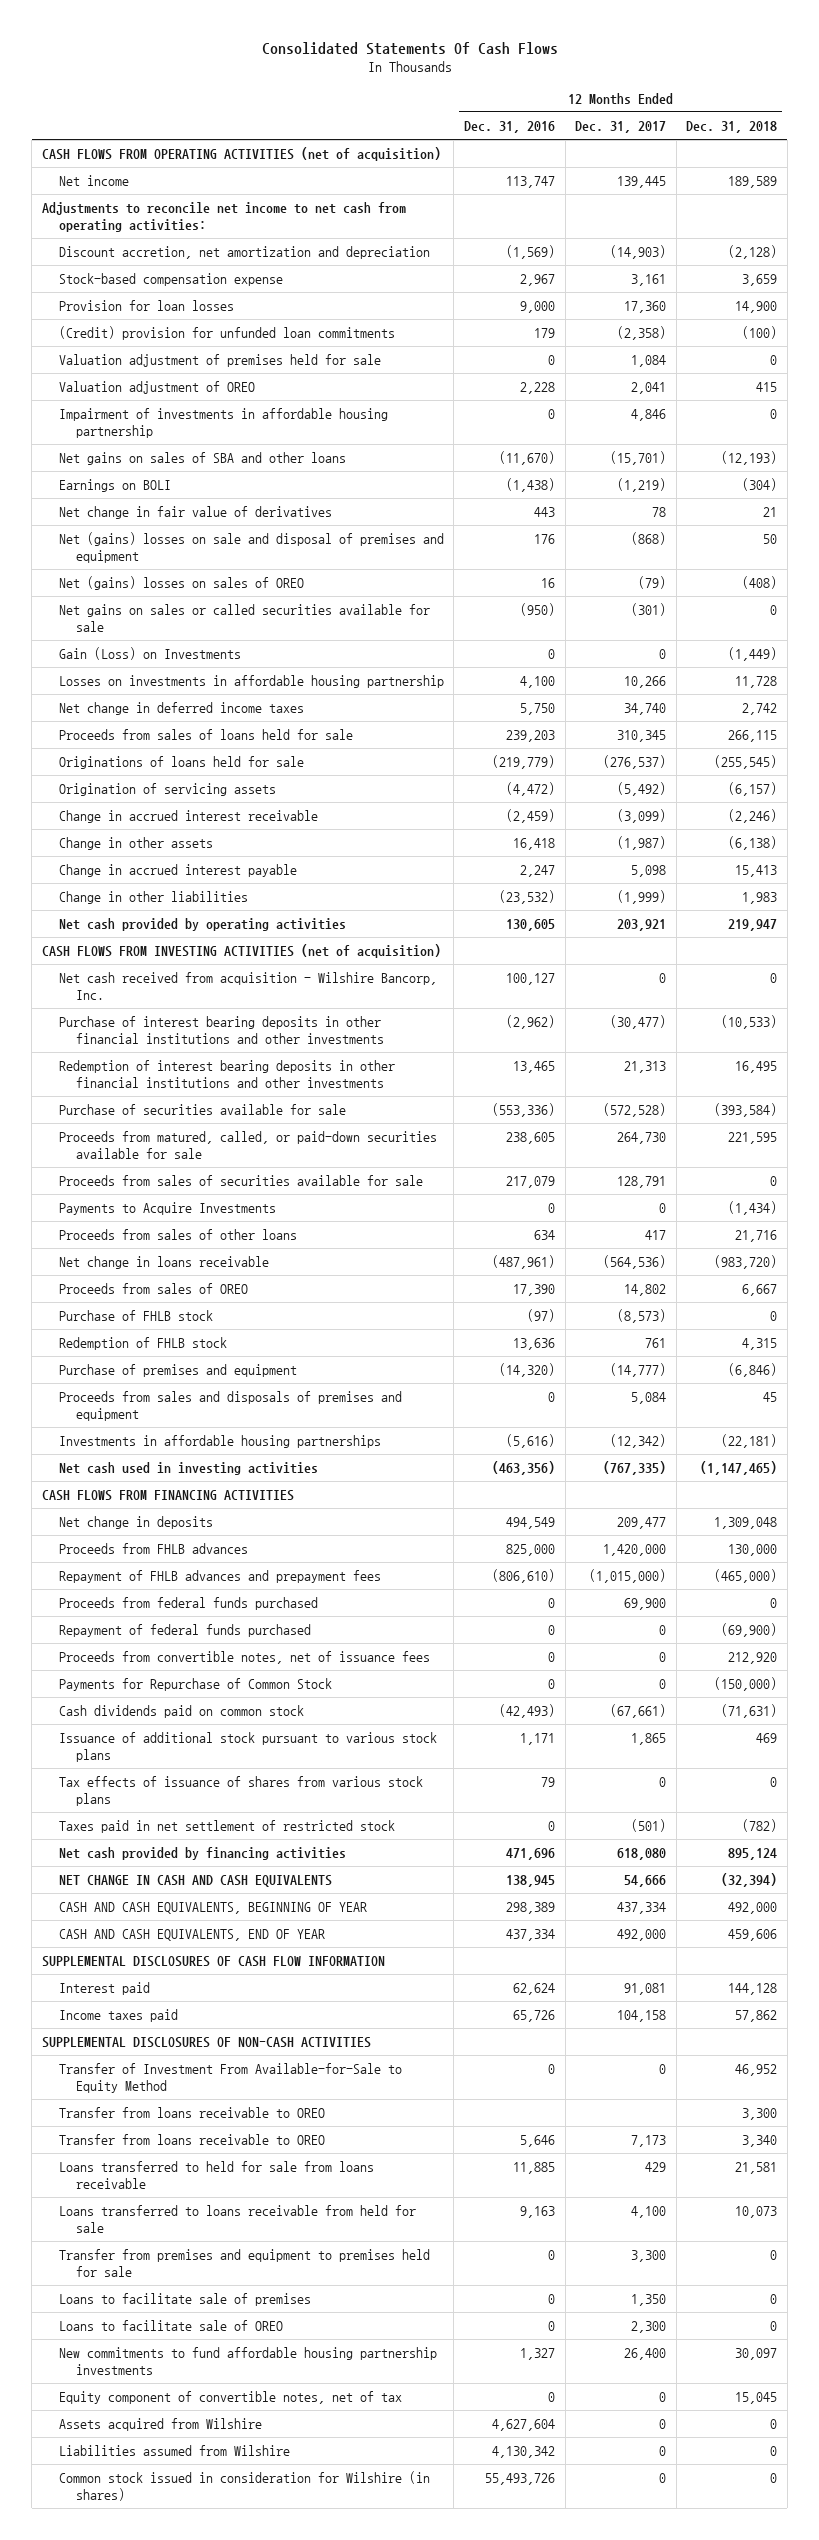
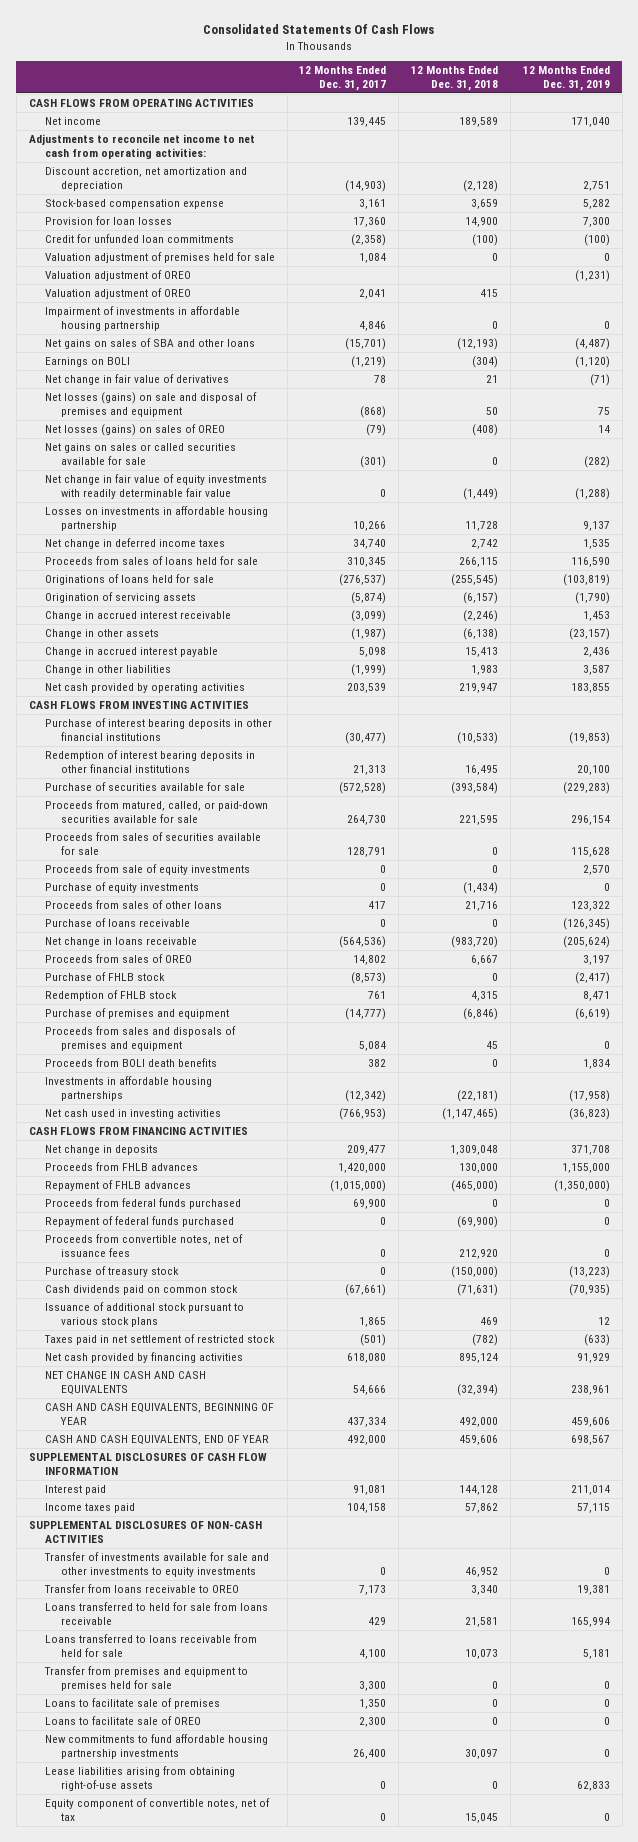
- | 12 Months Ended Dec. 31, 2016 | 12 Months Ended Dec. 31, 2017 | 12 Months Ended Dec. 31, 2018
+ | 12 Months Ended Dec. 31, 2017 | 12 Months Ended Dec. 31, 2018 | 12 Months Ended Dec. 31, 2019
- CASH FLOWS FROM OPERATING ACTIVITIES (net of acquisition)
+ CASH FLOWS FROM OPERATING ACTIVITIES
- (Credit) provision for unfunded loan commitments | 179 | (2,358) | (100)
+ Credit for unfunded loan commitments | (2,358) | (100) | (100)
+ Valuation adjustment of OREO | | | (1,231)
- Net (gains) losses on sale and disposal of premises and equipment | 176 | (868) | 50
- Net (gains) losses on sales of OREO | 16 | (79) | (408)
+ Net losses (gains) on sale and disposal of premises and equipment | (868) | 50 | 75
+ Net losses (gains) on sales of OREO | (79) | (408) | 14
- Gain (Loss) on Investments | 0 | 0 | (1,449)
+ Net change in fair value of equity investments with readily determinable fair value | 0 | (1,449) | (1,288)
- Origination of servicing assets | (4,472) | (5,492) | (6,157)
+ Origination of servicing assets | (5,874) | (6,157) | (1,790)
- Net cash provided by operating activities | 130,605 | 203,921 | 219,947
- CASH FLOWS FROM INVESTING ACTIVITIES (net of acquisition)
- Net cash received from acquisition - Wilshire Bancorp, Inc. | 100,127 | 0 | 0
- Purchase of interest bearing deposits in other financial institutions and other investments | (2,962) | (30,477) | (10,533)
- Redemption of interest bearing deposits in other financial institutions and other investments | 13,465 | 21,313 | 16,495
+ Net cash provided by operating activities | 203,539 | 219,947 | 183,855
+ CASH FLOWS FROM INVESTING ACTIVITIES
+ Purchase of interest bearing deposits in other financial institutions | (30,477) | (10,533) | (19,853)
+ Redemption of interest bearing deposits in other financial institutions | 21,313 | 16,495 | 20,100
- Payments to Acquire Investments | 0 | 0 | (1,434)
+ Proceeds from sale of equity investments | 0 | 0 | 2,570
+ Purchase of equity investments | 0 | (1,434) | 0
+ Purchase of loans receivable | 0 | 0 | (126,345)
+ Proceeds from BOLI death benefits | 382 | 0 | 1,834
- Net cash used in investing activities | (463,356) | (767,335) | (1,147,465)
+ Net cash used in investing activities | (766,953) | (1,147,465) | (36,823)
- Repayment of FHLB advances and prepayment fees | (806,610) | (1,015,000) | (465,000)
+ Repayment of FHLB advances | (1,015,000) | (465,000) | (1,350,000)
- Payments for Repurchase of Common Stock | 0 | 0 | (150,000)
+ Purchase of treasury stock | 0 | (150,000) | (13,223)
- Tax effects of issuance of shares from various stock plans | 79 | 0 | 0
- Transfer of Investment From Available-for-Sale to Equity Method | 0 | 0 | 46,952
- Transfer from loans receivable to OREO | | | 3,300
+ Transfer of investments available for sale and other investments to equity investments | 0 | 46,952 | 0
+ Lease liabilities arising from obtaining right-of-use assets | 0 | 0 | 62,833
- Assets acquired from Wilshire | 4,627,604 | 0 | 0
- Liabilities assumed from Wilshire | 4,130,342 | 0 | 0
- Common stock issued in consideration for Wilshire (in shares) | 55,493,726 | 0 | 0

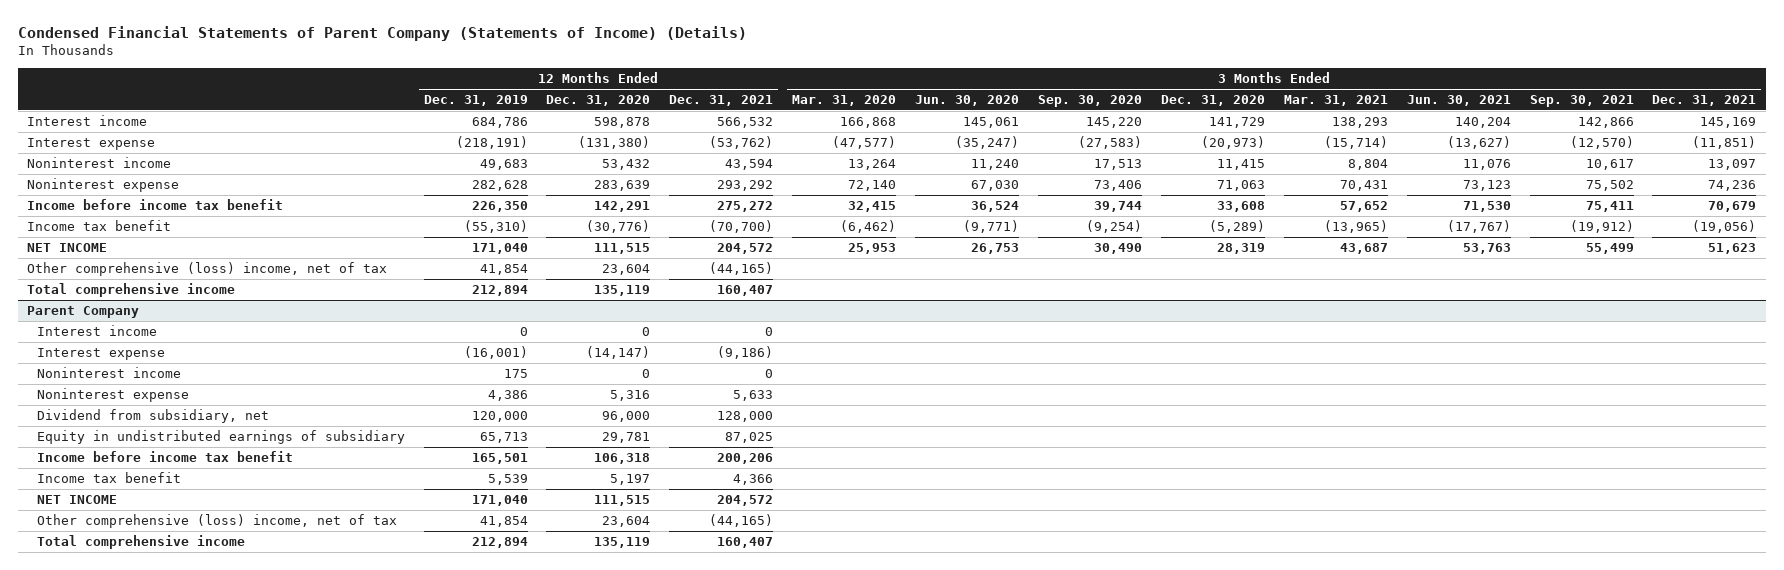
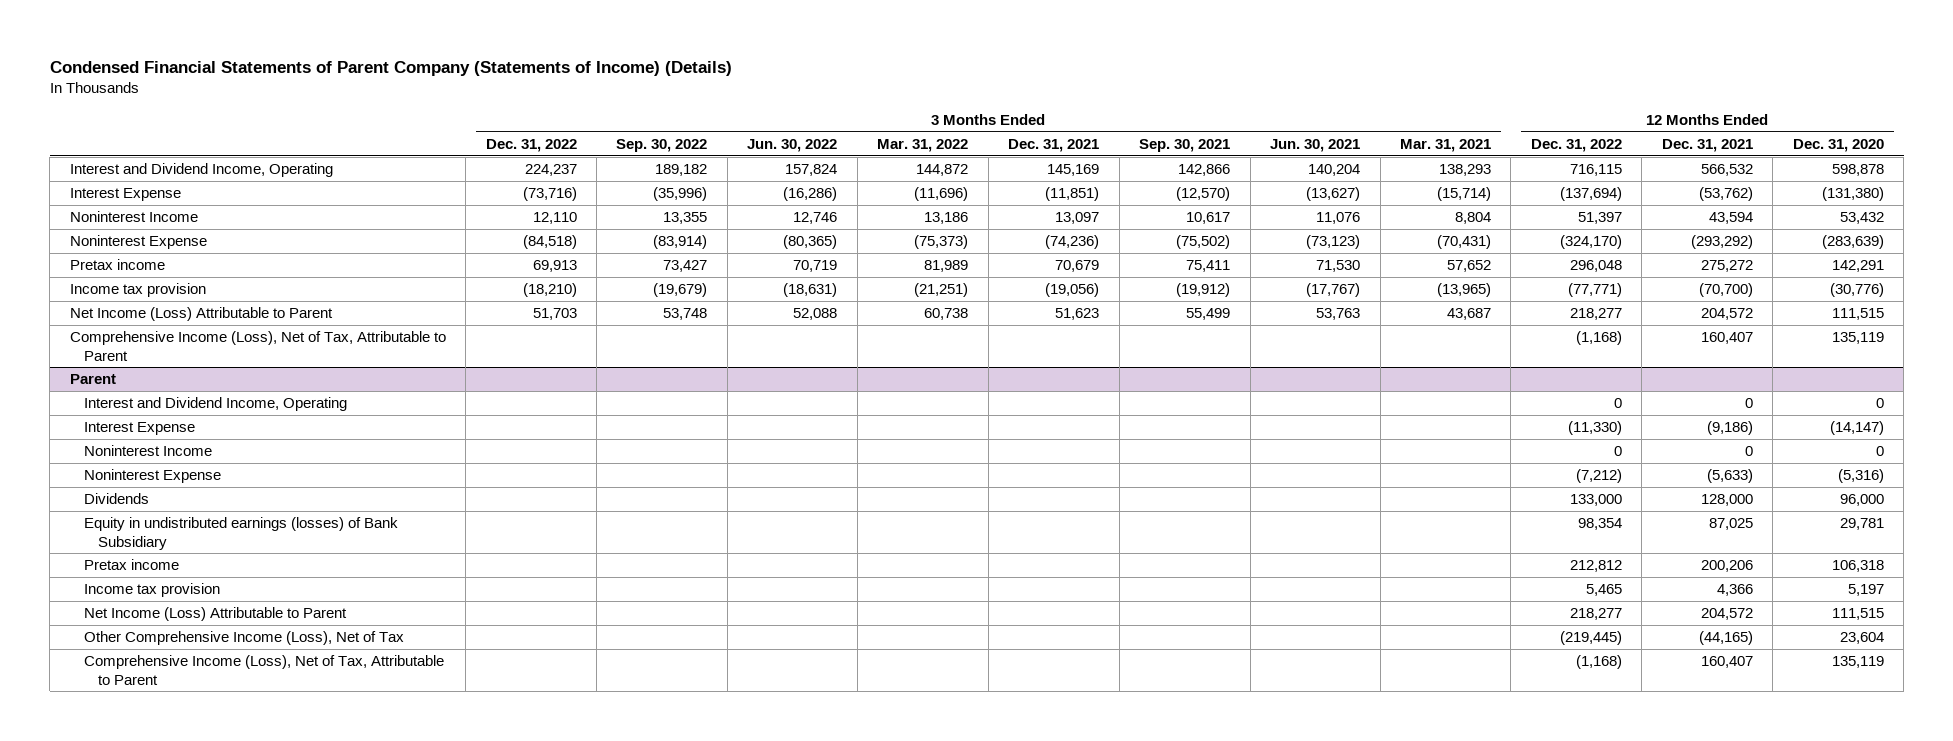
- | 12 Months Ended Dec. 31, 2019 | 12 Months Ended Dec. 31, 2020 | 12 Months Ended Dec. 31, 2021 | 3 Months Ended Mar. 31, 2020 | 3 Months Ended Jun. 30, 2020 | 3 Months Ended Sep. 30, 2020 | 3 Months Ended Dec. 31, 2020 | 3 Months Ended Mar. 31, 2021 | 3 Months Ended Jun. 30, 2021 | 3 Months Ended Sep. 30, 2021 | 3 Months Ended Dec. 31, 2021
+ | 3 Months Ended Dec. 31, 2022 | 3 Months Ended Sep. 30, 2022 | 3 Months Ended Jun. 30, 2022 | 3 Months Ended Mar. 31, 2022 | 3 Months Ended Dec. 31, 2021 | 3 Months Ended Sep. 30, 2021 | 3 Months Ended Jun. 30, 2021 | 3 Months Ended Mar. 31, 2021 | 12 Months Ended Dec. 31, 2022 | 12 Months Ended Dec. 31, 2021 | 12 Months Ended Dec. 31, 2020
- Interest income | 684,786 | 598,878 | 566,532 | 166,868 | 145,061 | 145,220 | 141,729 | 138,293 | 140,204 | 142,866 | 145,169
- Interest expense | (218,191) | (131,380) | (53,762) | (47,577) | (35,247) | (27,583) | (20,973) | (15,714) | (13,627) | (12,570) | (11,851)
- Noninterest income | 49,683 | 53,432 | 43,594 | 13,264 | 11,240 | 17,513 | 11,415 | 8,804 | 11,076 | 10,617 | 13,097
- Noninterest expense | 282,628 | 283,639 | 293,292 | 72,140 | 67,030 | 73,406 | 71,063 | 70,431 | 73,123 | 75,502 | 74,236
- Income before income tax benefit | 226,350 | 142,291 | 275,272 | 32,415 | 36,524 | 39,744 | 33,608 | 57,652 | 71,530 | 75,411 | 70,679
- Income tax benefit | (55,310) | (30,776) | (70,700) | (6,462) | (9,771) | (9,254) | (5,289) | (13,965) | (17,767) | (19,912) | (19,056)
- NET INCOME | 171,040 | 111,515 | 204,572 | 25,953 | 26,753 | 30,490 | 28,319 | 43,687 | 53,763 | 55,499 | 51,623
- Other comprehensive (loss) income, net of tax | 41,854 | 23,604 | (44,165) | | | | | | | |
- Total comprehensive income | 212,894 | 135,119 | 160,407 | | | | | | | |
- Parent Company
- Interest income | 0 | 0 | 0 | | | | | | | |
- Interest expense | (16,001) | (14,147) | (9,186) | | | | | | | |
- Noninterest income | 175 | 0 | 0 | | | | | | | |
- Noninterest expense | 4,386 | 5,316 | 5,633 | | | | | | | |
- Dividend from subsidiary, net | 120,000 | 96,000 | 128,000 | | | | | | | |
- Equity in undistributed earnings of subsidiary | 65,713 | 29,781 | 87,025 | | | | | | | |
- Income before income tax benefit | 165,501 | 106,318 | 200,206 | | | | | | | |
- Income tax benefit | 5,539 | 5,197 | 4,366 | | | | | | | |
- NET INCOME | 171,040 | 111,515 | 204,572 | | | | | | | |
- Other comprehensive (loss) income, net of tax | 41,854 | 23,604 | (44,165) | | | | | | | |
- Total comprehensive income | 212,894 | 135,119 | 160,407 | | | | | | | |
+ Interest and Dividend Income, Operating | 224,237 | 189,182 | 157,824 | 144,872 | 145,169 | 142,866 | 140,204 | 138,293 | 716,115 | 566,532 | 598,878
+ Interest Expense | (73,716) | (35,996) | (16,286) | (11,696) | (11,851) | (12,570) | (13,627) | (15,714) | (137,694) | (53,762) | (131,380)
+ Noninterest Income | 12,110 | 13,355 | 12,746 | 13,186 | 13,097 | 10,617 | 11,076 | 8,804 | 51,397 | 43,594 | 53,432
+ Noninterest Expense | (84,518) | (83,914) | (80,365) | (75,373) | (74,236) | (75,502) | (73,123) | (70,431) | (324,170) | (293,292) | (283,639)
+ Pretax income | 69,913 | 73,427 | 70,719 | 81,989 | 70,679 | 75,411 | 71,530 | 57,652 | 296,048 | 275,272 | 142,291
+ Income tax provision | (18,210) | (19,679) | (18,631) | (21,251) | (19,056) | (19,912) | (17,767) | (13,965) | (77,771) | (70,700) | (30,776)
+ Net Income (Loss) Attributable to Parent | 51,703 | 53,748 | 52,088 | 60,738 | 51,623 | 55,499 | 53,763 | 43,687 | 218,277 | 204,572 | 111,515
+ Comprehensive Income (Loss), Net of Tax, Attributable to Parent | | | | | | | | | (1,168) | 160,407 | 135,119
+ Parent
+ Interest and Dividend Income, Operating | | | | | | | | | 0 | 0 | 0
+ Interest Expense | | | | | | | | | (11,330) | (9,186) | (14,147)
+ Noninterest Income | | | | | | | | | 0 | 0 | 0
+ Noninterest Expense | | | | | | | | | (7,212) | (5,633) | (5,316)
+ Dividends | | | | | | | | | 133,000 | 128,000 | 96,000
+ Equity in undistributed earnings (losses) of Bank Subsidiary | | | | | | | | | 98,354 | 87,025 | 29,781
+ Pretax income | | | | | | | | | 212,812 | 200,206 | 106,318
+ Income tax provision | | | | | | | | | 5,465 | 4,366 | 5,197
+ Net Income (Loss) Attributable to Parent | | | | | | | | | 218,277 | 204,572 | 111,515
+ Other Comprehensive Income (Loss), Net of Tax | | | | | | | | | (219,445) | (44,165) | 23,604
+ Comprehensive Income (Loss), Net of Tax, Attributable to Parent | | | | | | | | | (1,168) | 160,407 | 135,119

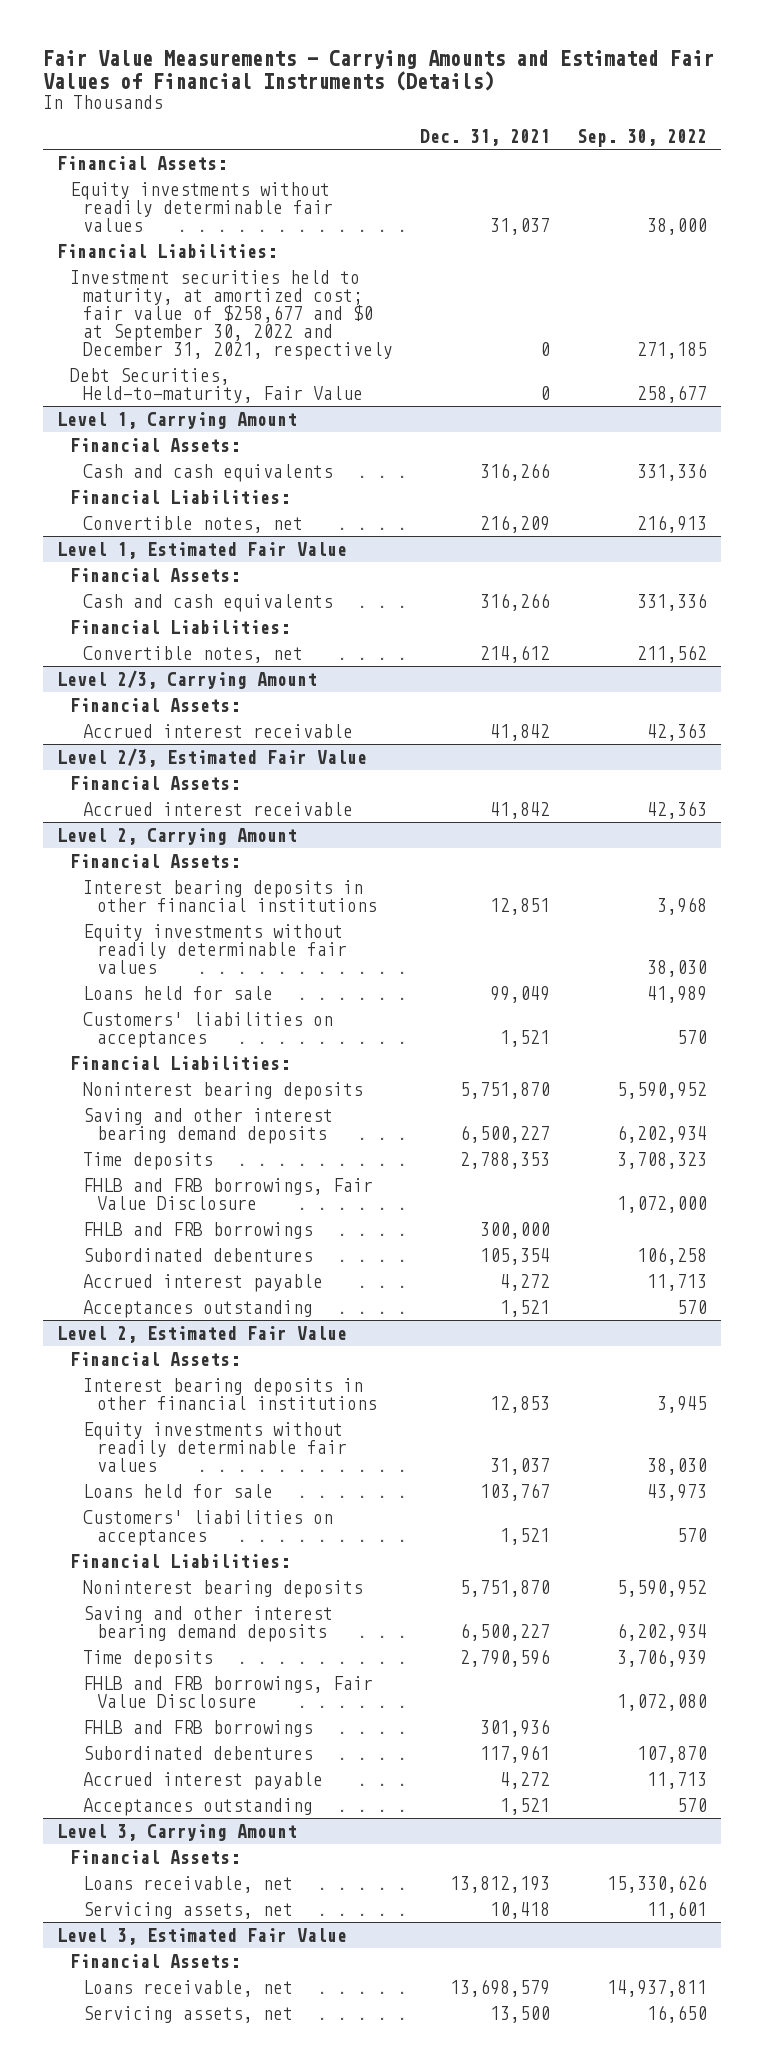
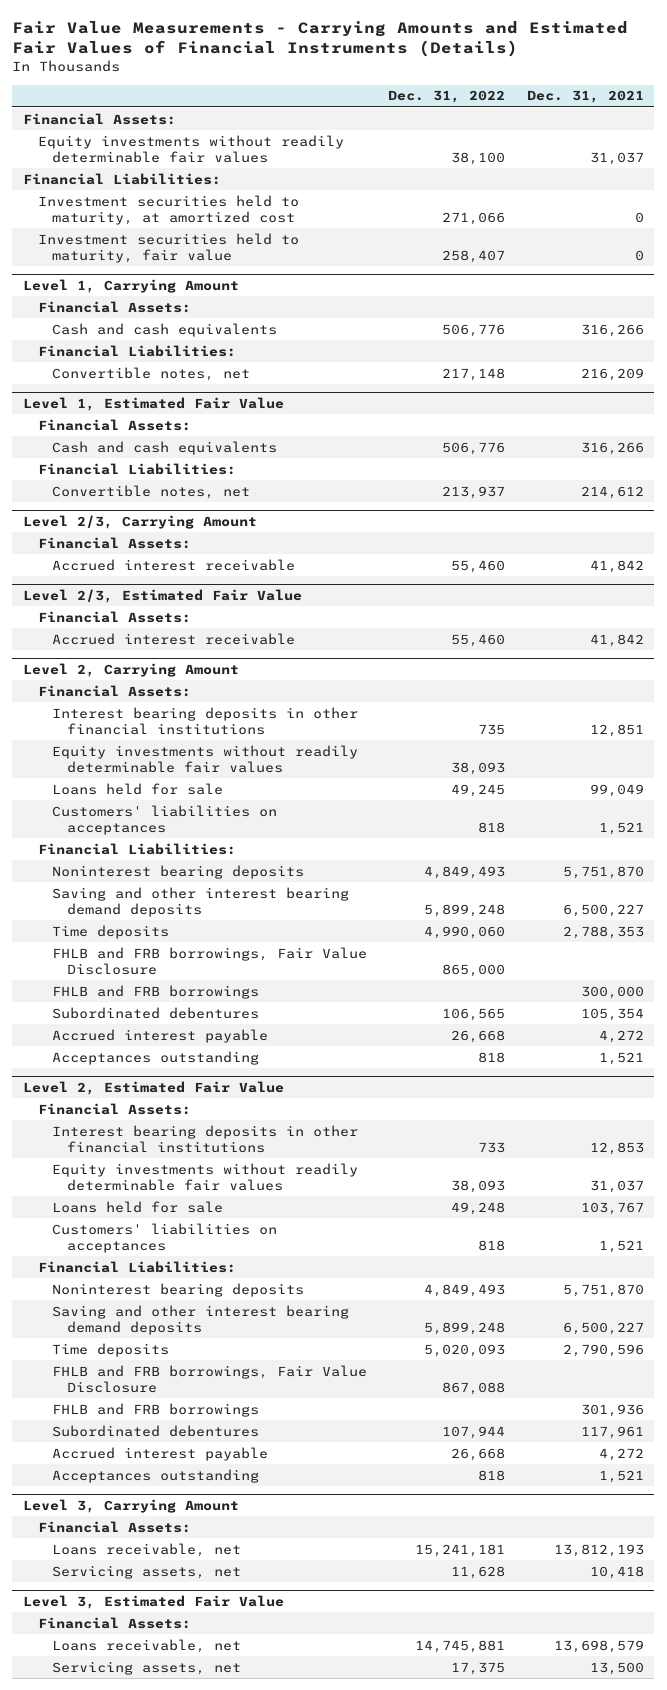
- | Dec. 31, 2021 | Sep. 30, 2022
+ | Dec. 31, 2022 | Dec. 31, 2021
- Investment securities held to maturity, at amortized cost; fair value of $258,677 and $0 at September 30, 2022 and December 31, 2021, respectively | 0 | 271,185
- Debt Securities, Held-to-maturity, Fair Value | 0 | 258,677
+ Investment securities held to maturity, at amortized cost | 271,066 | 0
+ Investment securities held to maturity, fair value | 258,407 | 0

